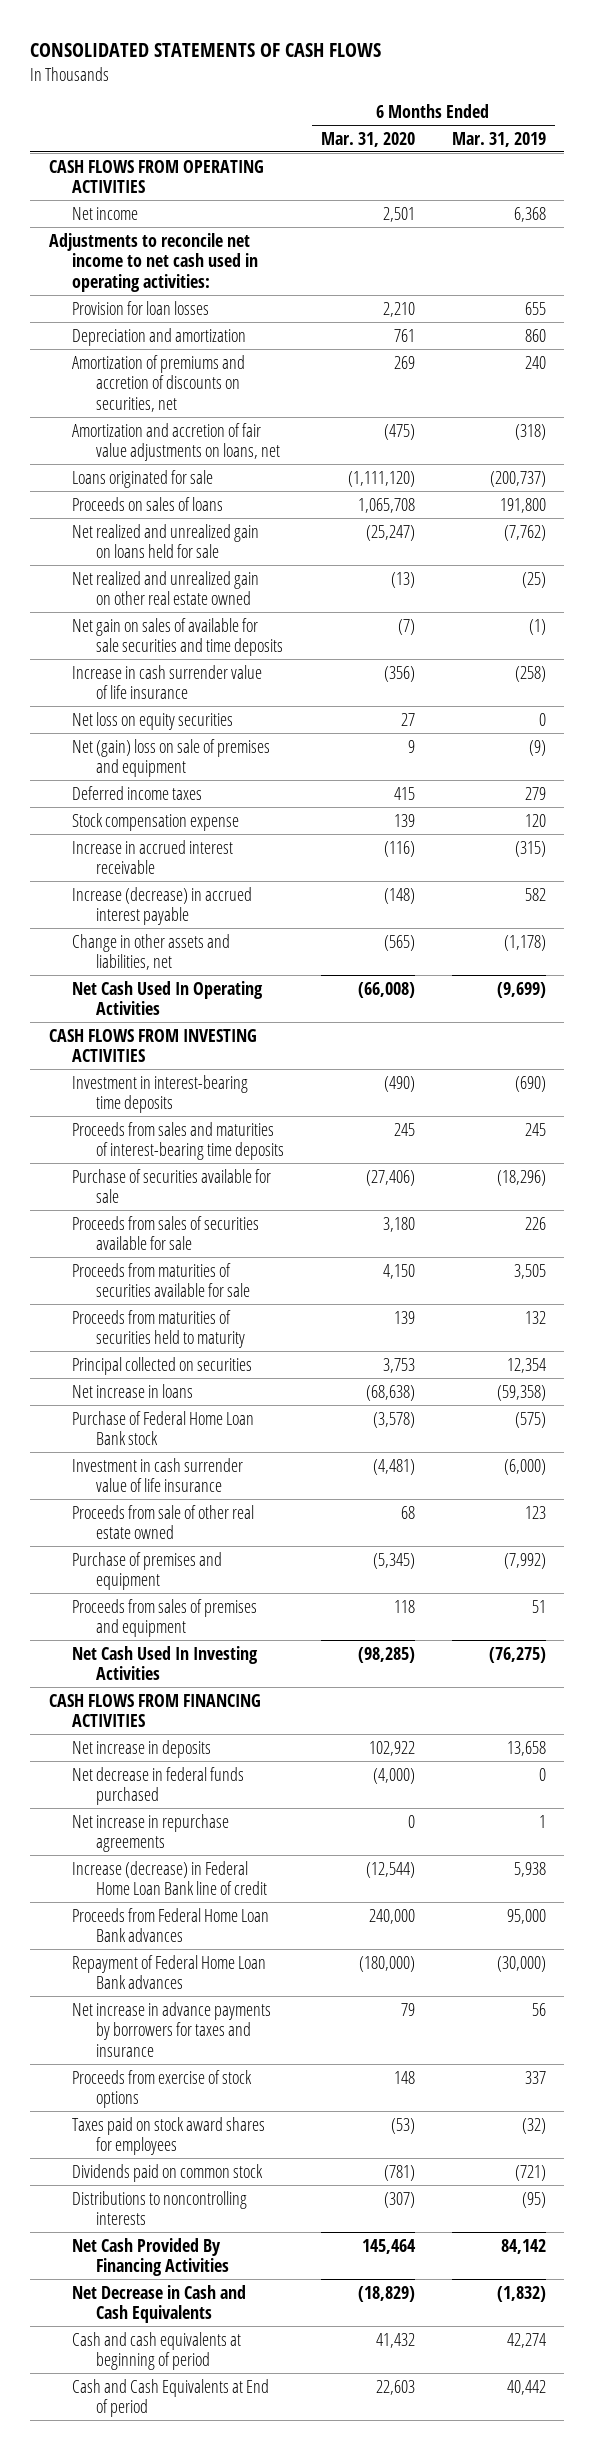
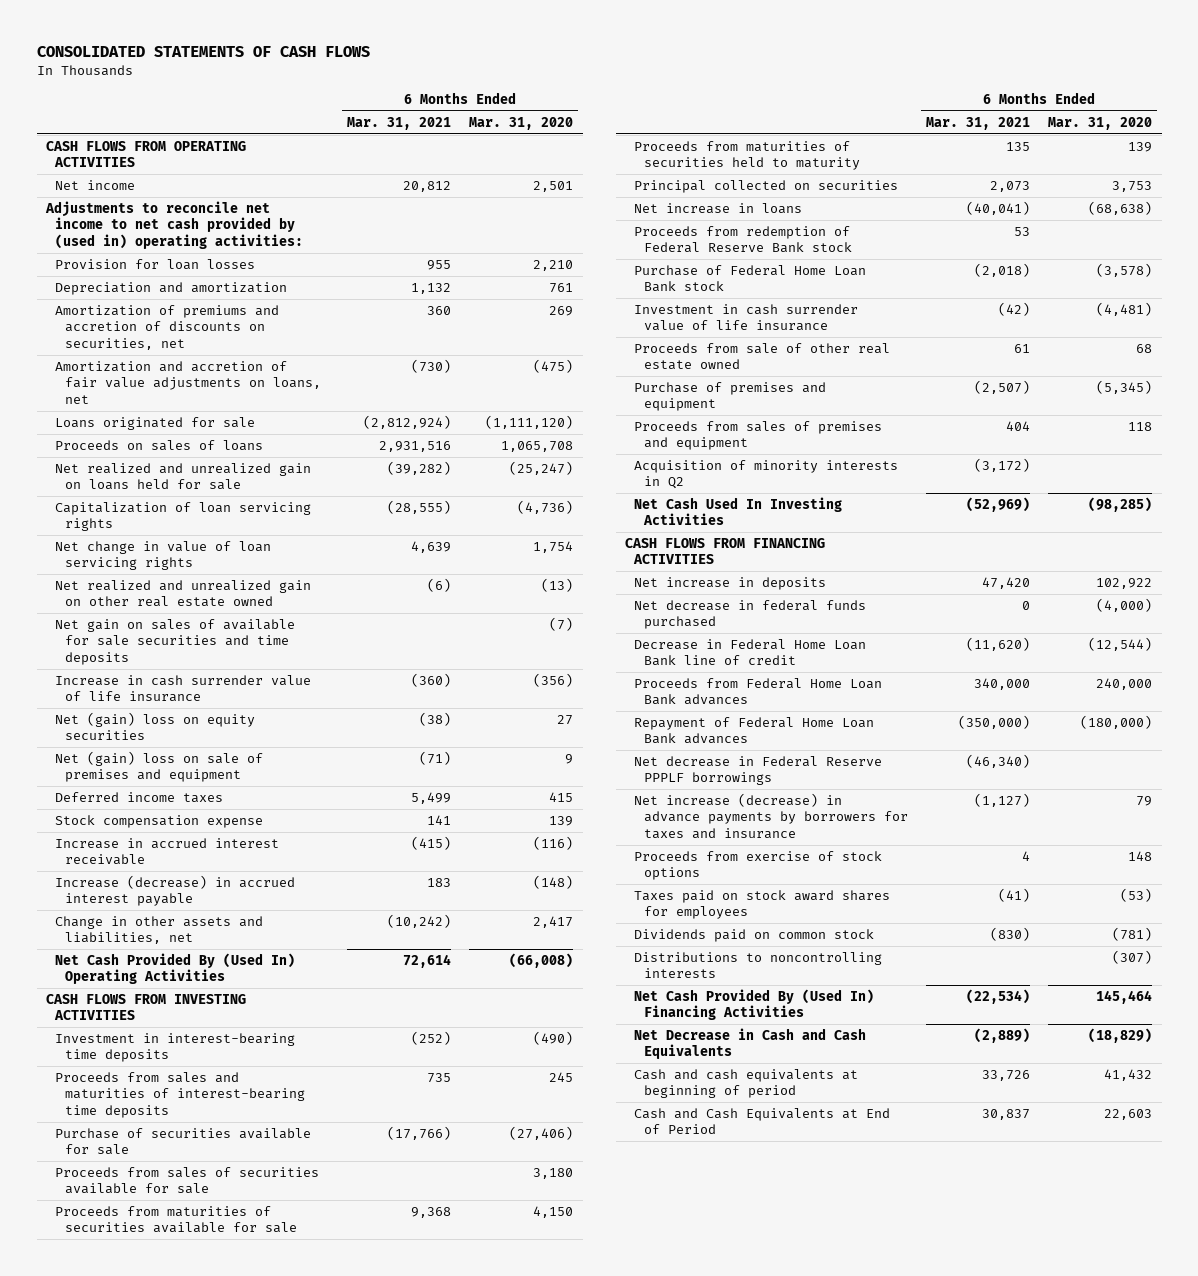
- | 6 Months Ended Mar. 31, 2020 | 6 Months Ended Mar. 31, 2019
+ | 6 Months Ended Mar. 31, 2021 | 6 Months Ended Mar. 31, 2020
- Adjustments to reconcile net income to net cash used in operating activities:
+ Adjustments to reconcile net income to net cash provided by (used in) operating activities:
+ Capitalization of loan servicing rights | (28,555) | (4,736)
+ Net change in value of loan servicing rights | 4,639 | 1,754
- Net loss on equity securities | 27 | 0
+ Net (gain) loss on equity securities | (38) | 27
- Change in other assets and liabilities, net | (565) | (1,178)
- Net Cash Used In Operating Activities | (66,008) | (9,699)
+ Change in other assets and liabilities, net | (10,242) | 2,417
+ Net Cash Provided By (Used In) Operating Activities | 72,614 | (66,008)
+ Proceeds from redemption of Federal Reserve Bank stock | 53 |
+ Acquisition of minority interests in Q2 | (3,172) |
- Net increase in repurchase agreements | 0 | 1
- Increase (decrease) in Federal Home Loan Bank line of credit | (12,544) | 5,938
+ Decrease in Federal Home Loan Bank line of credit | (11,620) | (12,544)
- Net increase in advance payments by borrowers for taxes and insurance | 79 | 56
+ Net decrease in Federal Reserve PPPLF borrowings | (46,340) |
+ Net increase (decrease) in advance payments by borrowers for taxes and insurance | (1,127) | 79
- Net Cash Provided By Financing Activities | 145,464 | 84,142
+ Net Cash Provided By (Used In) Financing Activities | (22,534) | 145,464
- Cash and Cash Equivalents at End of period | 22,603 | 40,442
+ Cash and Cash Equivalents at End of Period | 30,837 | 22,603

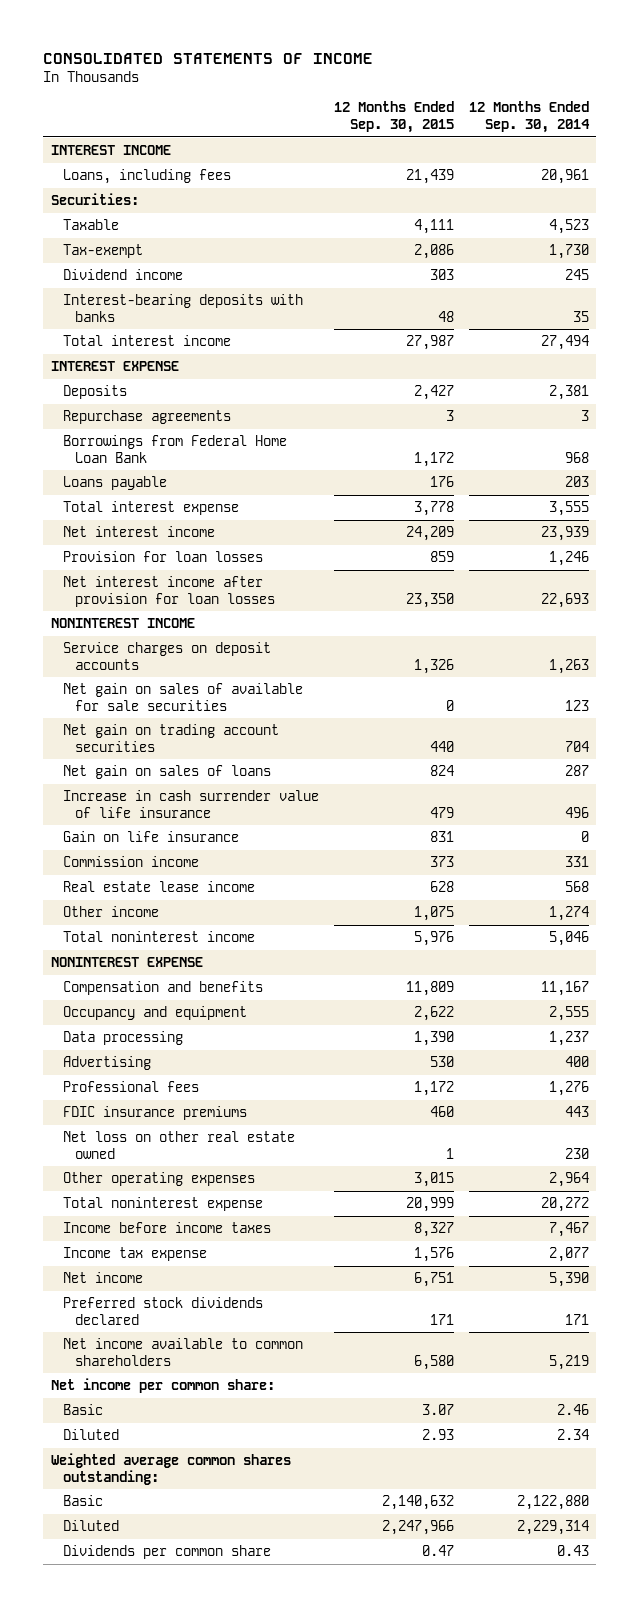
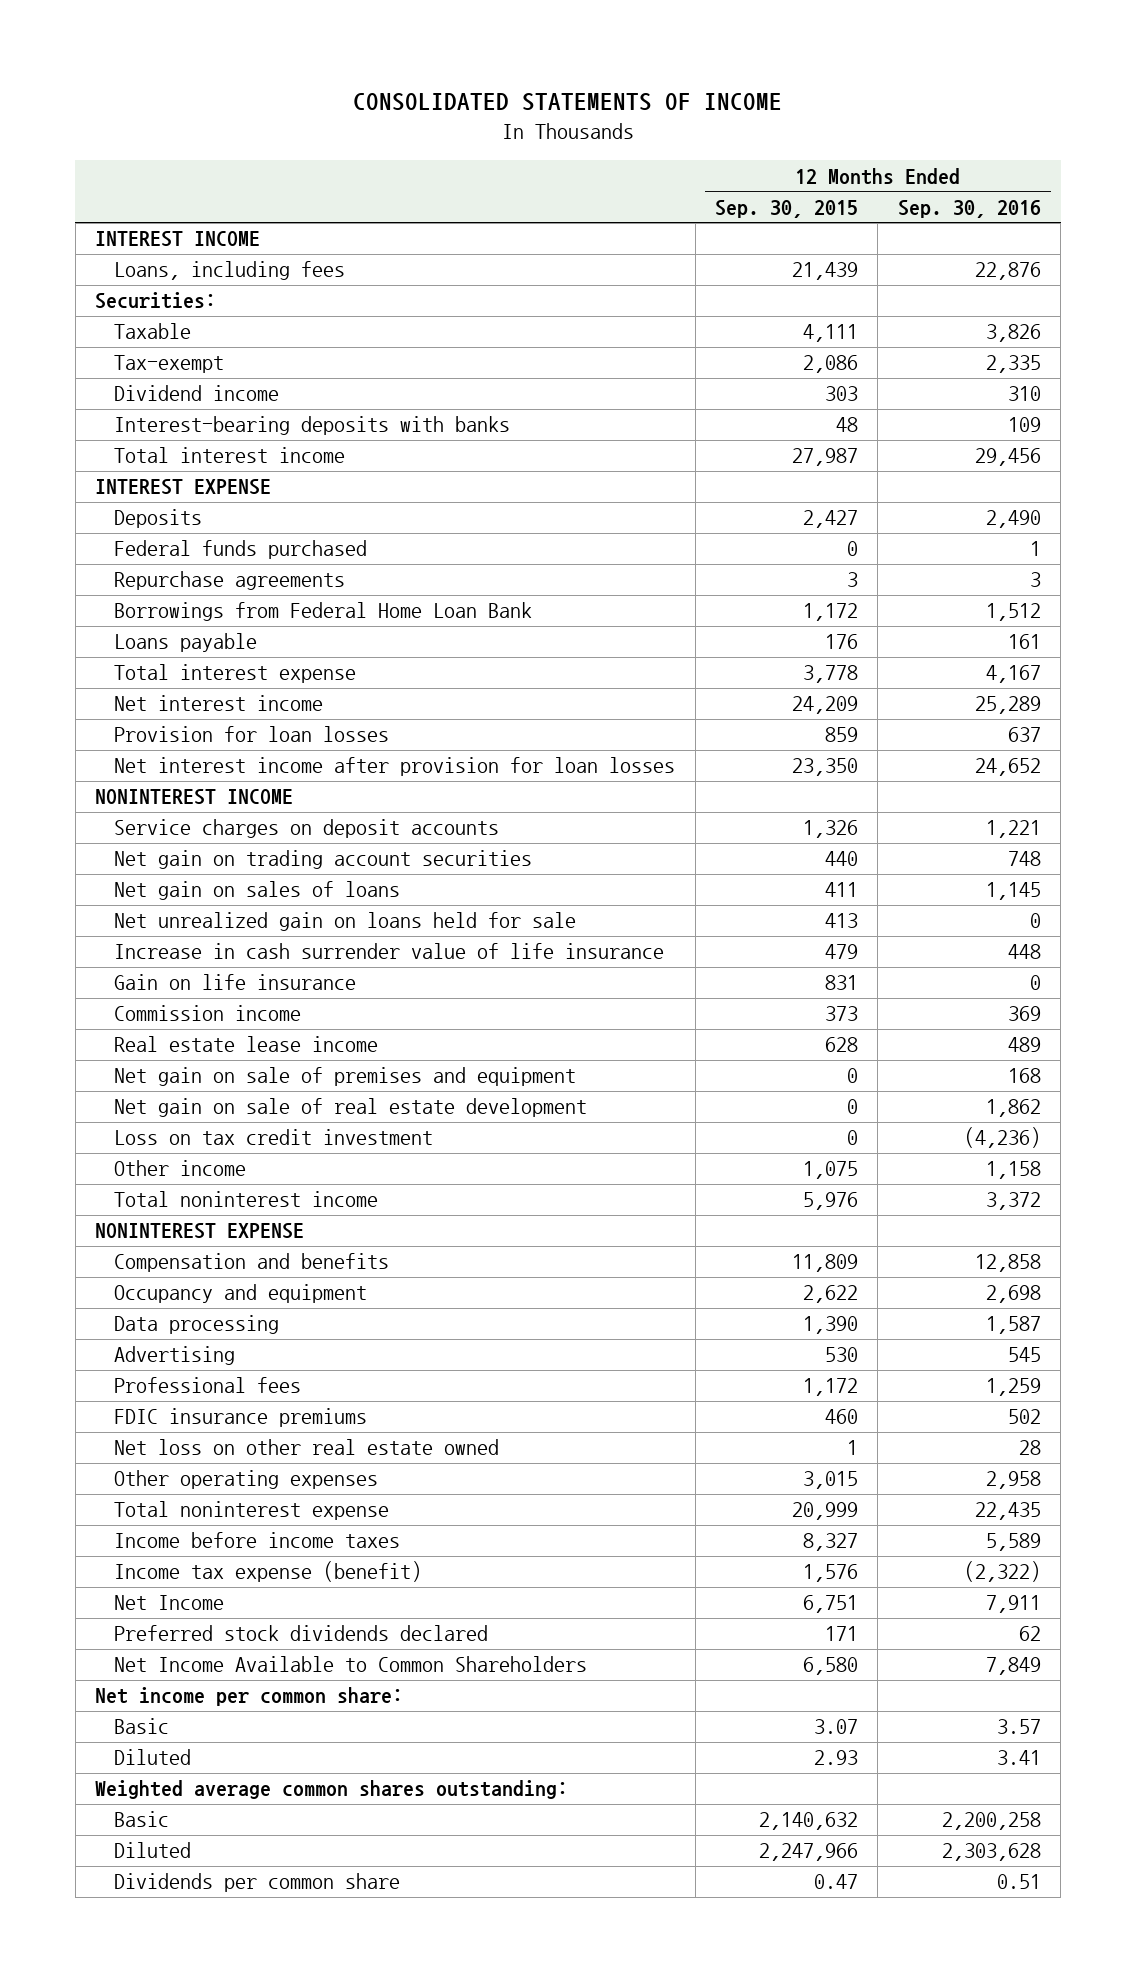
- | 12 Months Ended Sep. 30, 2015 | 12 Months Ended Sep. 30, 2014
+ | 12 Months Ended Sep. 30, 2015 | 12 Months Ended Sep. 30, 2016
+ Federal funds purchased | 0 | 1
- Net gain on sales of available for sale securities | 0 | 123
- Net gain on sales of loans | 824 | 287
+ Net gain on sales of loans | 411 | 1,145
+ Net unrealized gain on loans held for sale | 413 | 0
+ Net gain on sale of premises and equipment | 0 | 168
+ Net gain on sale of real estate development | 0 | 1,862
+ Loss on tax credit investment | 0 | (4,236)
- Income tax expense | 1,576 | 2,077
- Net income | 6,751 | 5,390
+ Income tax expense (benefit) | 1,576 | (2,322)
+ Net Income | 6,751 | 7,911
- Net income available to common shareholders | 6,580 | 5,219
+ Net Income Available to Common Shareholders | 6,580 | 7,849

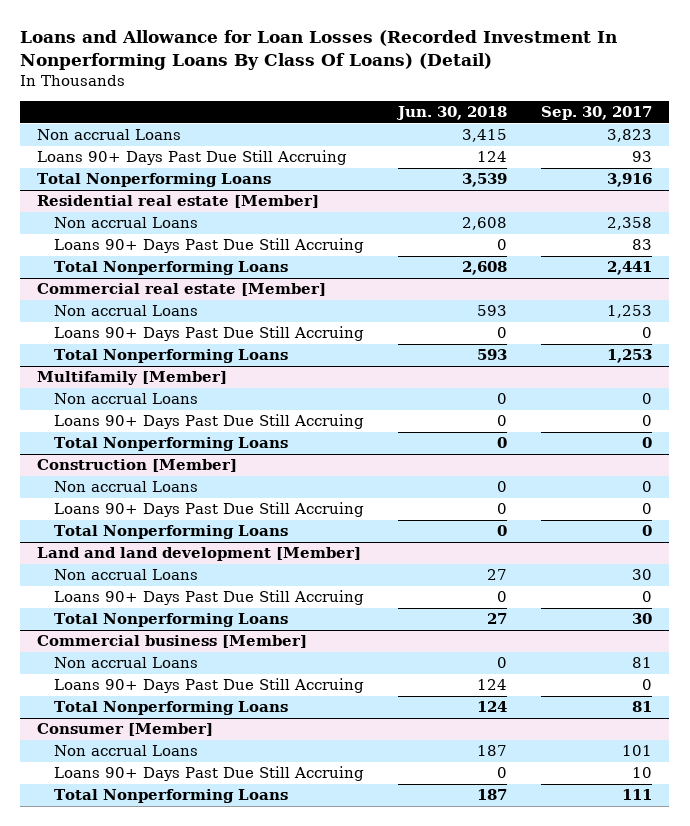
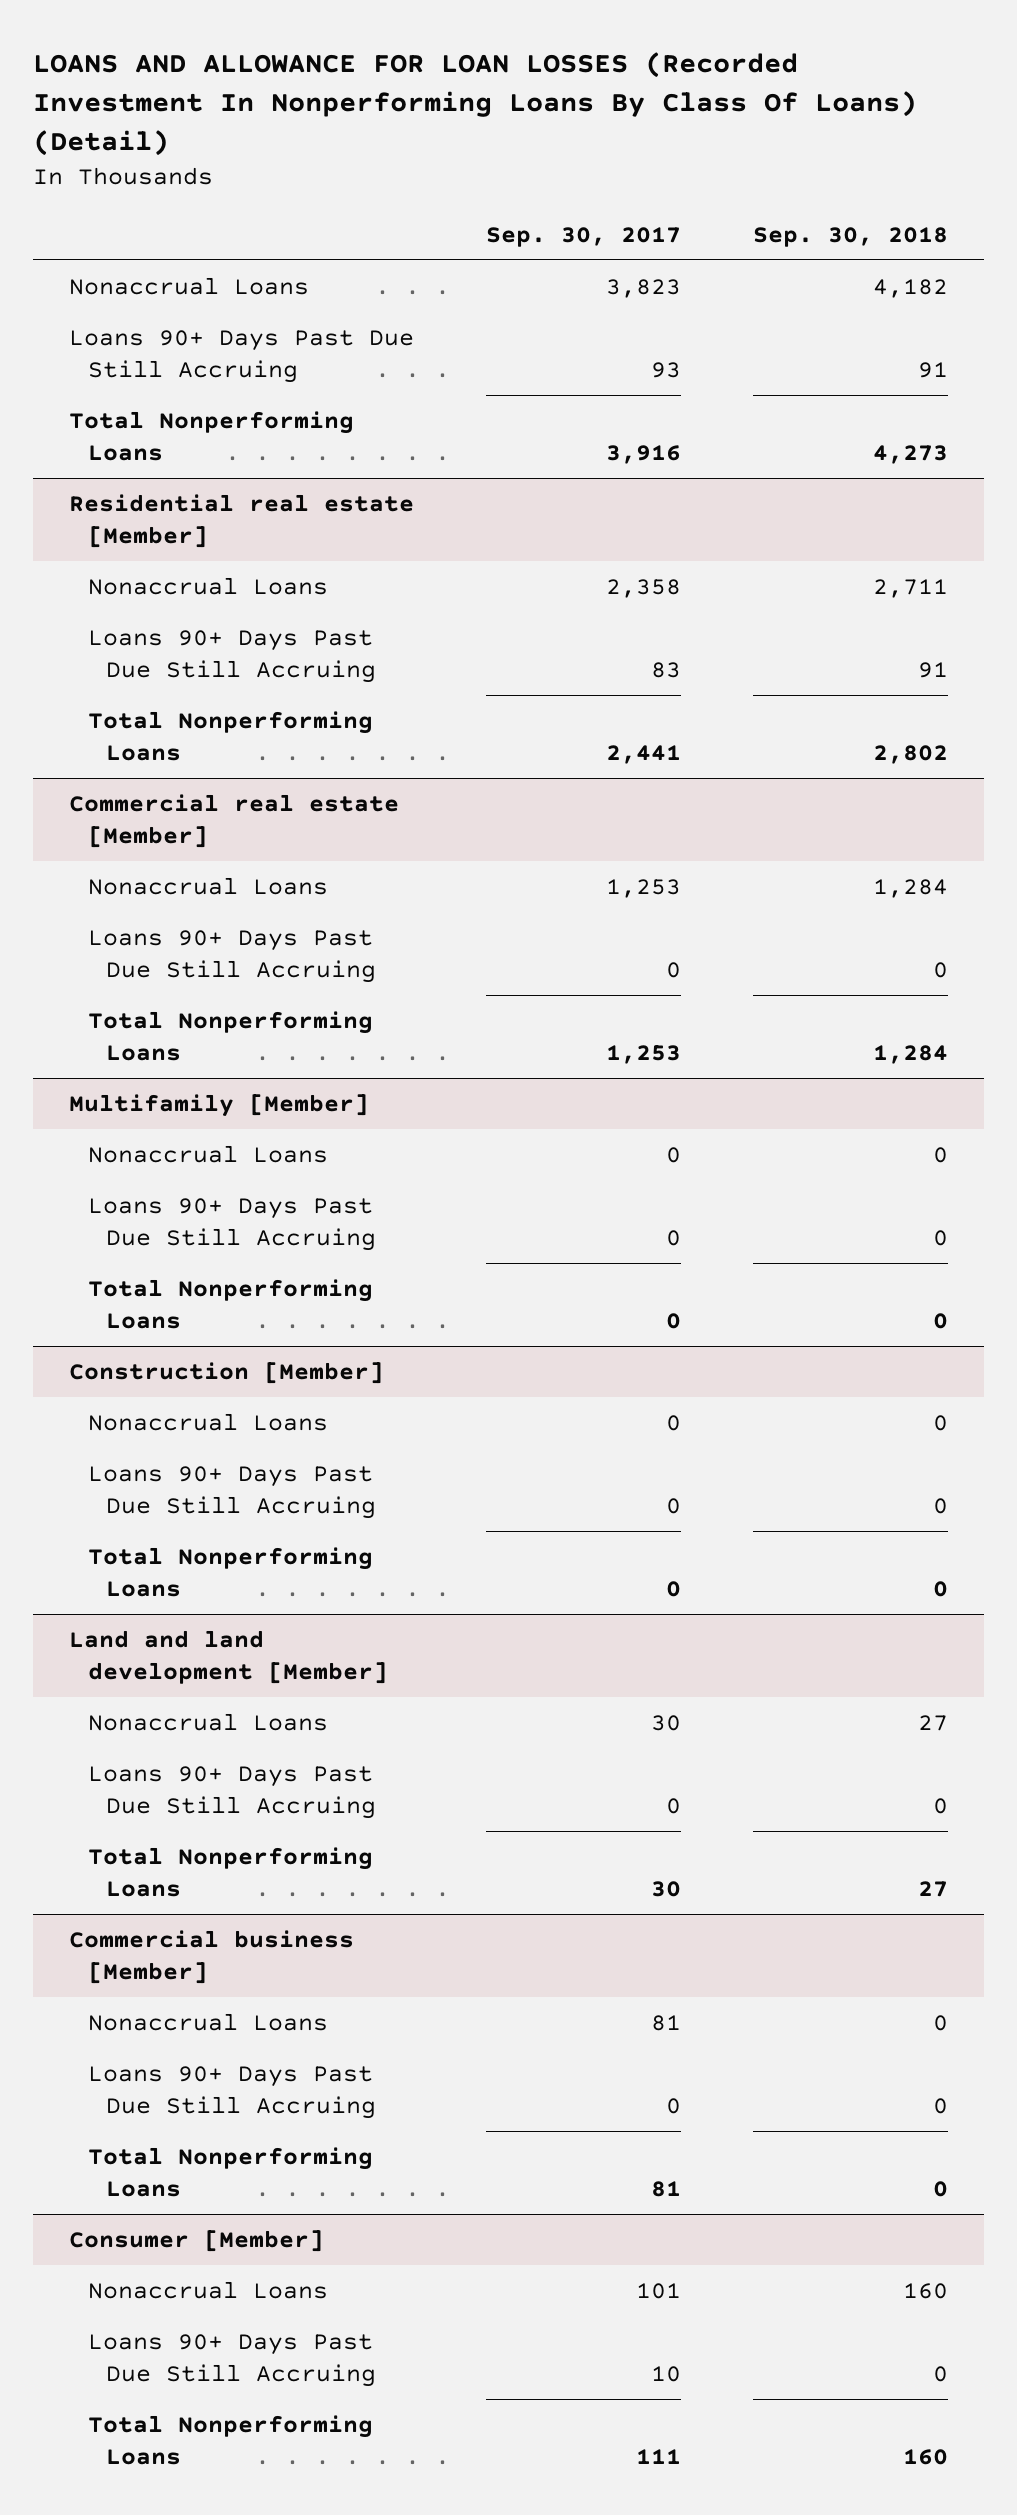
- Loans and Allowance for Loan Losses (Recorded Investment In Nonperforming Loans By Class Of Loans) (Detail)
+ LOANS AND ALLOWANCE FOR LOAN LOSSES (Recorded Investment In Nonperforming Loans By Class Of Loans) (Detail)
- | Jun. 30, 2018 | Sep. 30, 2017
+ | Sep. 30, 2017 | Sep. 30, 2018
- Non accrual Loans | 3,415 | 3,823
+ Nonaccrual Loans | 3,823 | 4,182
@ Residential real estate [Member]
- Non accrual Loans | 2,608 | 2,358
+ Nonaccrual Loans | 2,358 | 2,711
@ Commercial real estate [Member]
- Non accrual Loans | 593 | 1,253
+ Nonaccrual Loans | 1,253 | 1,284
@ Multifamily [Member]
- Non accrual Loans | 0 | 0
+ Nonaccrual Loans | 0 | 0
@ Construction [Member]
- Non accrual Loans | 0 | 0
+ Nonaccrual Loans | 0 | 0
@ Land and land development [Member]
- Non accrual Loans | 27 | 30
+ Nonaccrual Loans | 30 | 27
@ Commercial business [Member]
- Non accrual Loans | 0 | 81
+ Nonaccrual Loans | 81 | 0
@ Consumer [Member]
- Non accrual Loans | 187 | 101
+ Nonaccrual Loans | 101 | 160

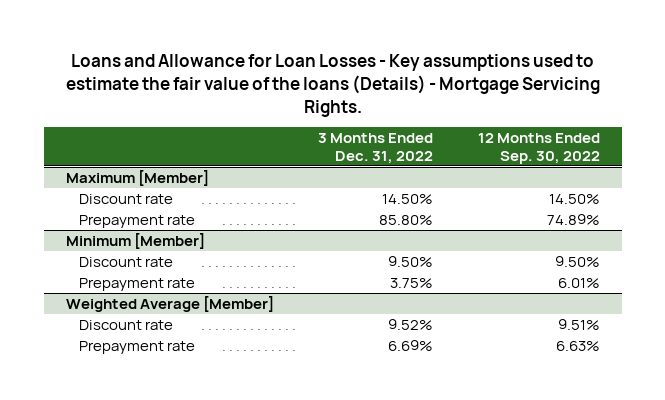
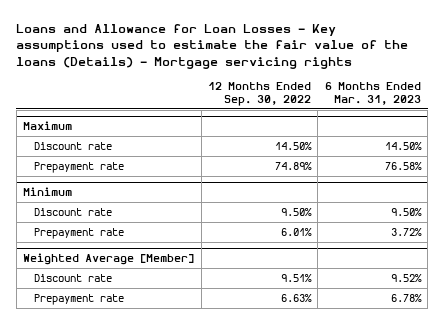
- Loans and Allowance for Loan Losses - Key assumptions used to estimate the fair value of the loans (Details) - Mortgage Servicing Rights.
+ Loans and Allowance for Loan Losses - Key assumptions used to estimate the fair value of the loans (Details) - Mortgage servicing rights
- | 3 Months Ended Dec. 31, 2022 | 12 Months Ended Sep. 30, 2022
+ | 12 Months Ended Sep. 30, 2022 | 6 Months Ended Mar. 31, 2023
- Maximum [Member]
+ Maximum
- Minimum [Member]
+ Minimum

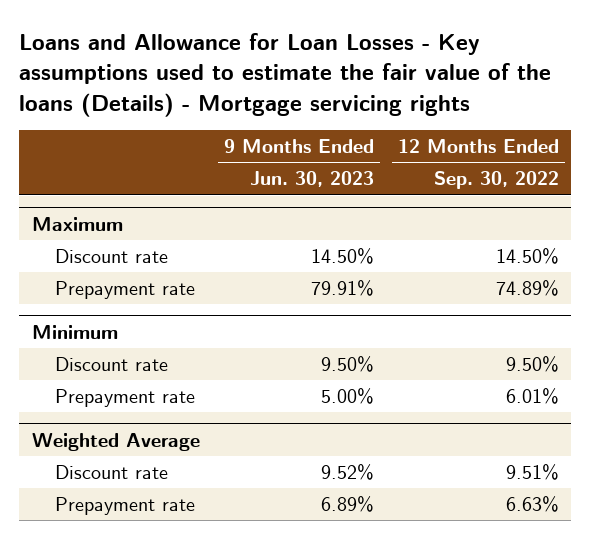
- | 12 Months Ended Sep. 30, 2022 | 6 Months Ended Mar. 31, 2023
+ | 9 Months Ended Jun. 30, 2023 | 12 Months Ended Sep. 30, 2022
- Weighted Average [Member]
+ Weighted Average

